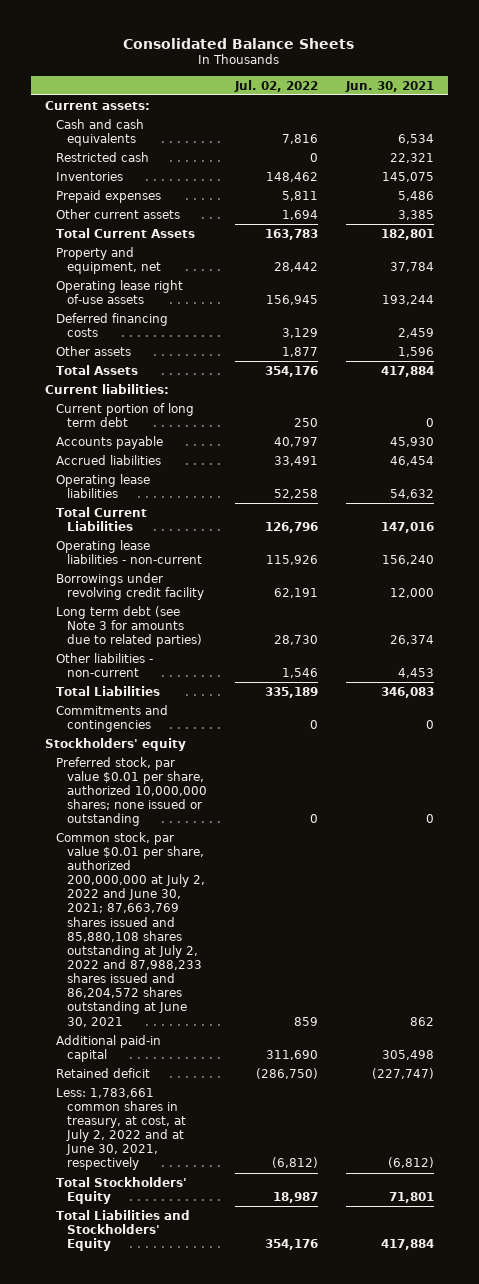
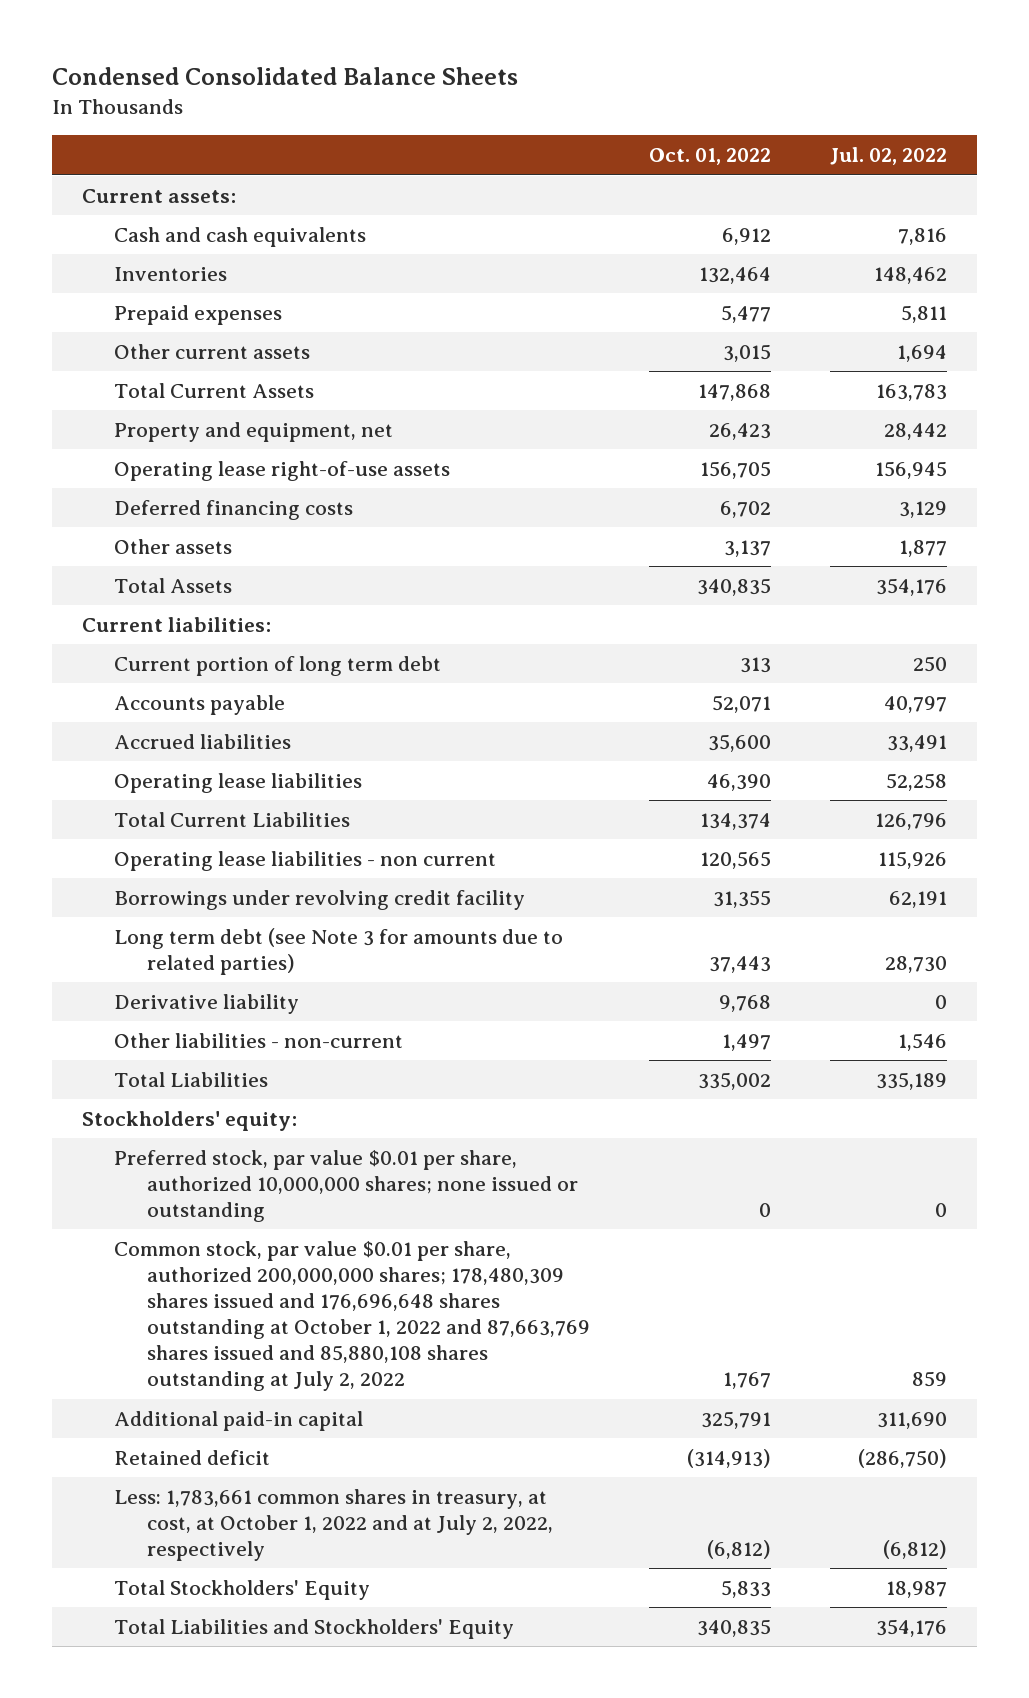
- Consolidated Balance Sheets
+ Condensed Consolidated Balance Sheets
- | Jul. 02, 2022 | Jun. 30, 2021
+ | Oct. 01, 2022 | Jul. 02, 2022
- Restricted cash | 0 | 22,321
- Operating lease right of-use assets | 156,945 | 193,244
+ Operating lease right-of-use assets | 156,705 | 156,945
- Operating lease liabilities - non-current | 115,926 | 156,240
+ Operating lease liabilities - non current | 120,565 | 115,926
+ Derivative liability | 9,768 | 0
- Commitments and contingencies | 0 | 0
- Stockholders' equity
+ Stockholders' equity:
- Common stock, par value $0.01 per share, authorized 200,000,000 at July 2, 2022 and June 30, 2021; 87,663,769 shares issued and 85,880,108 shares outstanding at July 2, 2022 and 87,988,233 shares issued and 86,204,572 shares outstanding at June 30, 2021 | 859 | 862
+ Common stock, par value $0.01 per share, authorized 200,000,000 shares; 178,480,309 shares issued and 176,696,648 shares outstanding at October 1, 2022 and 87,663,769 shares issued and 85,880,108 shares outstanding at July 2, 2022 | 1,767 | 859
- Less: 1,783,661 common shares in treasury, at cost, at July 2, 2022 and at June 30, 2021, respectively | (6,812) | (6,812)
+ Less: 1,783,661 common shares in treasury, at cost, at October 1, 2022 and at July 2, 2022, respectively | (6,812) | (6,812)

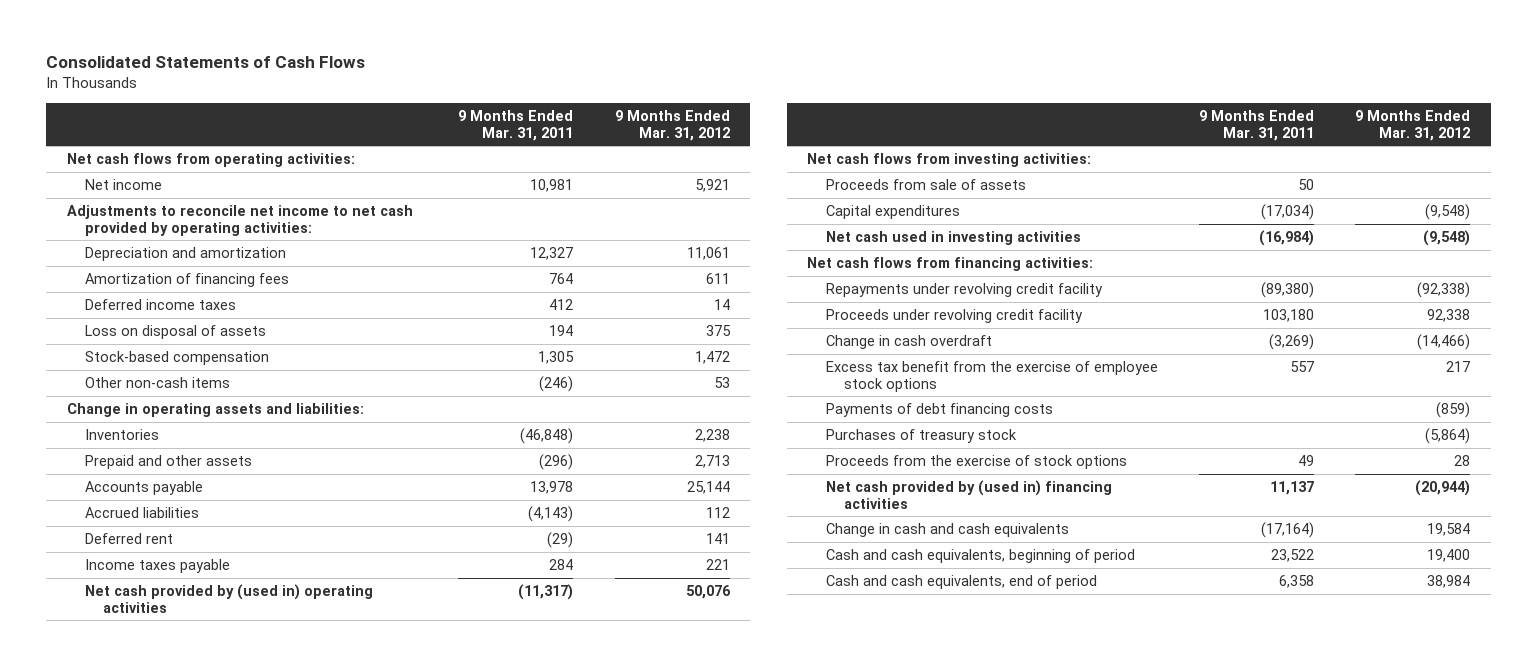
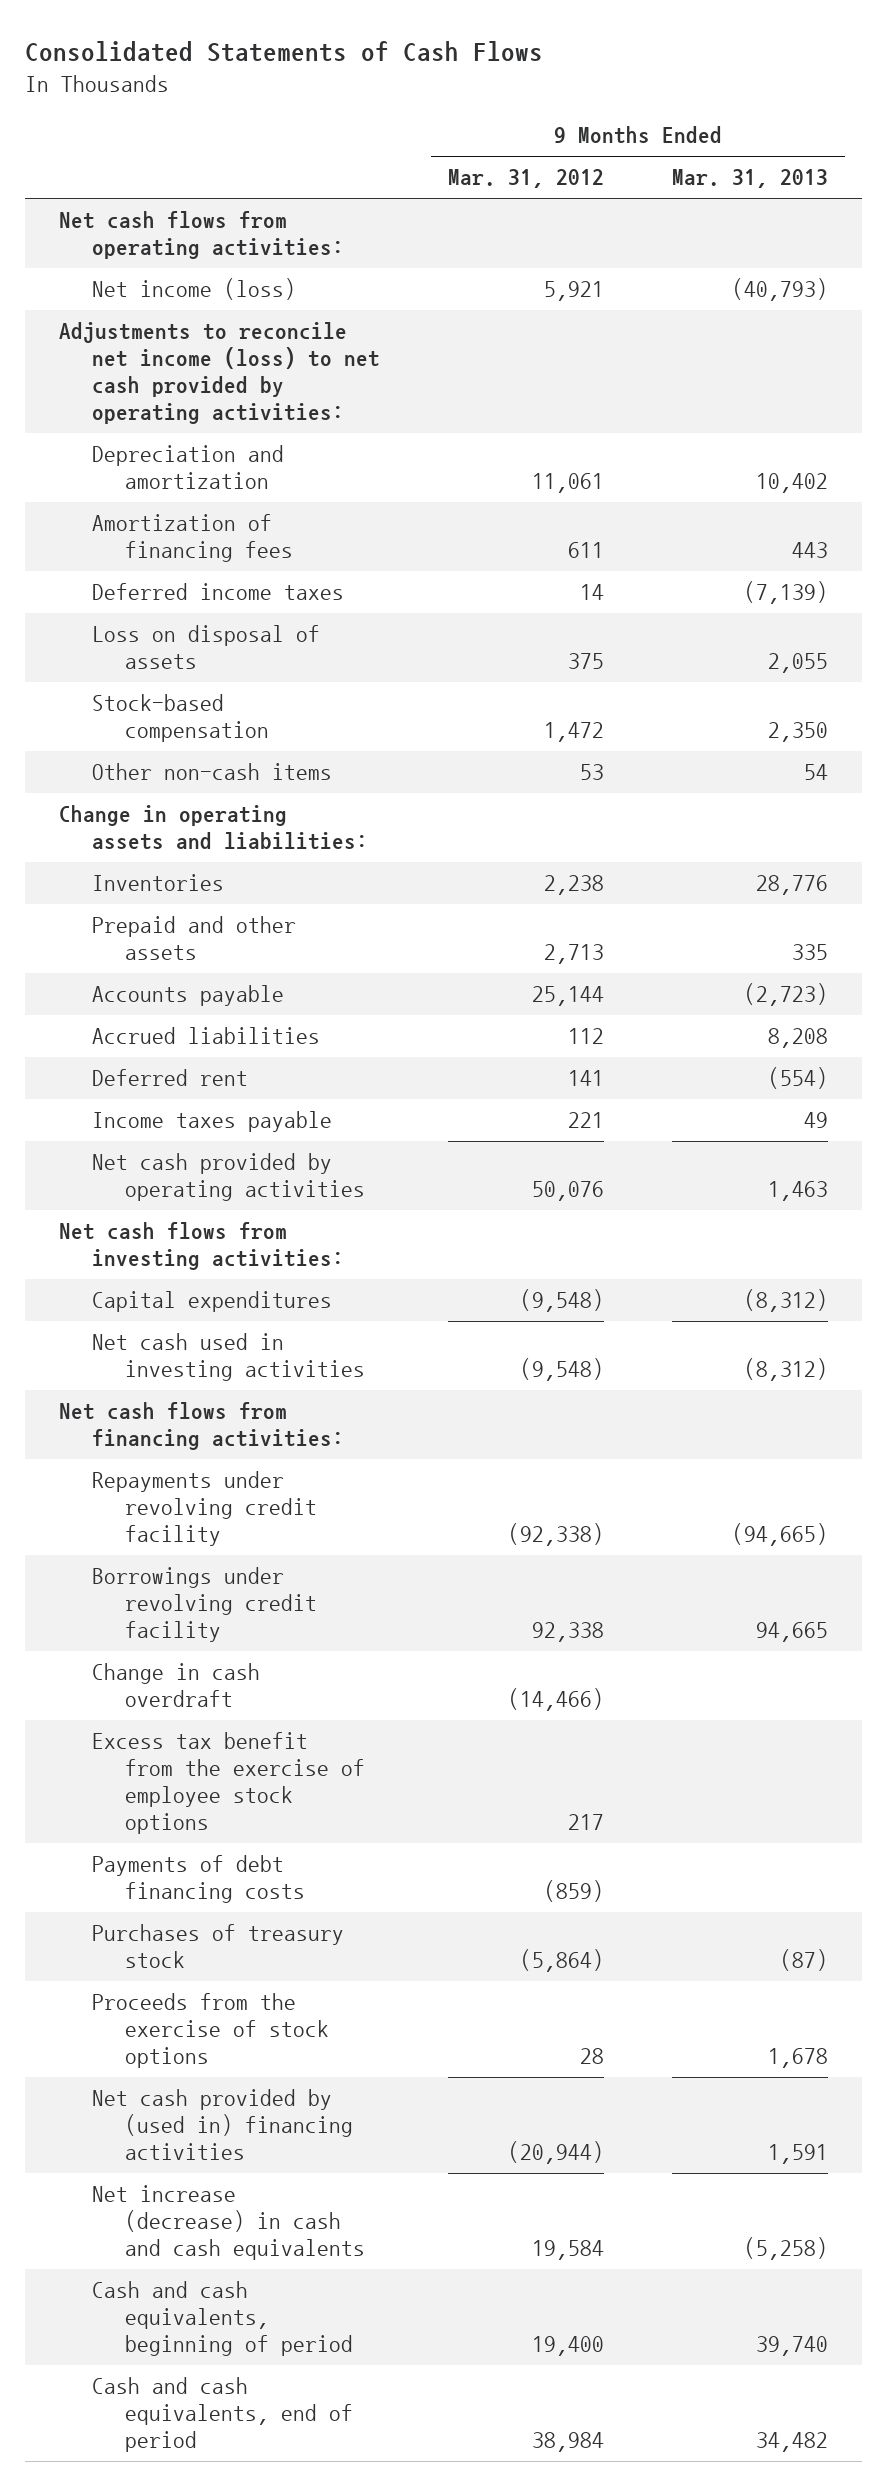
- | 9 Months Ended Mar. 31, 2011 | 9 Months Ended Mar. 31, 2012
+ | 9 Months Ended Mar. 31, 2012 | 9 Months Ended Mar. 31, 2013
- Net income | 10,981 | 5,921
- Adjustments to reconcile net income to net cash provided by operating activities:
+ Net income (loss) | 5,921 | (40,793)
+ Adjustments to reconcile net income (loss) to net cash provided by operating activities:
- Net cash provided by (used in) operating activities | (11,317) | 50,076
+ Net cash provided by operating activities | 50,076 | 1,463
- Proceeds from sale of assets | 50 |
- Proceeds under revolving credit facility | 103,180 | 92,338
+ Borrowings under revolving credit facility | 92,338 | 94,665
- Change in cash and cash equivalents | (17,164) | 19,584
+ Net increase (decrease) in cash and cash equivalents | 19,584 | (5,258)

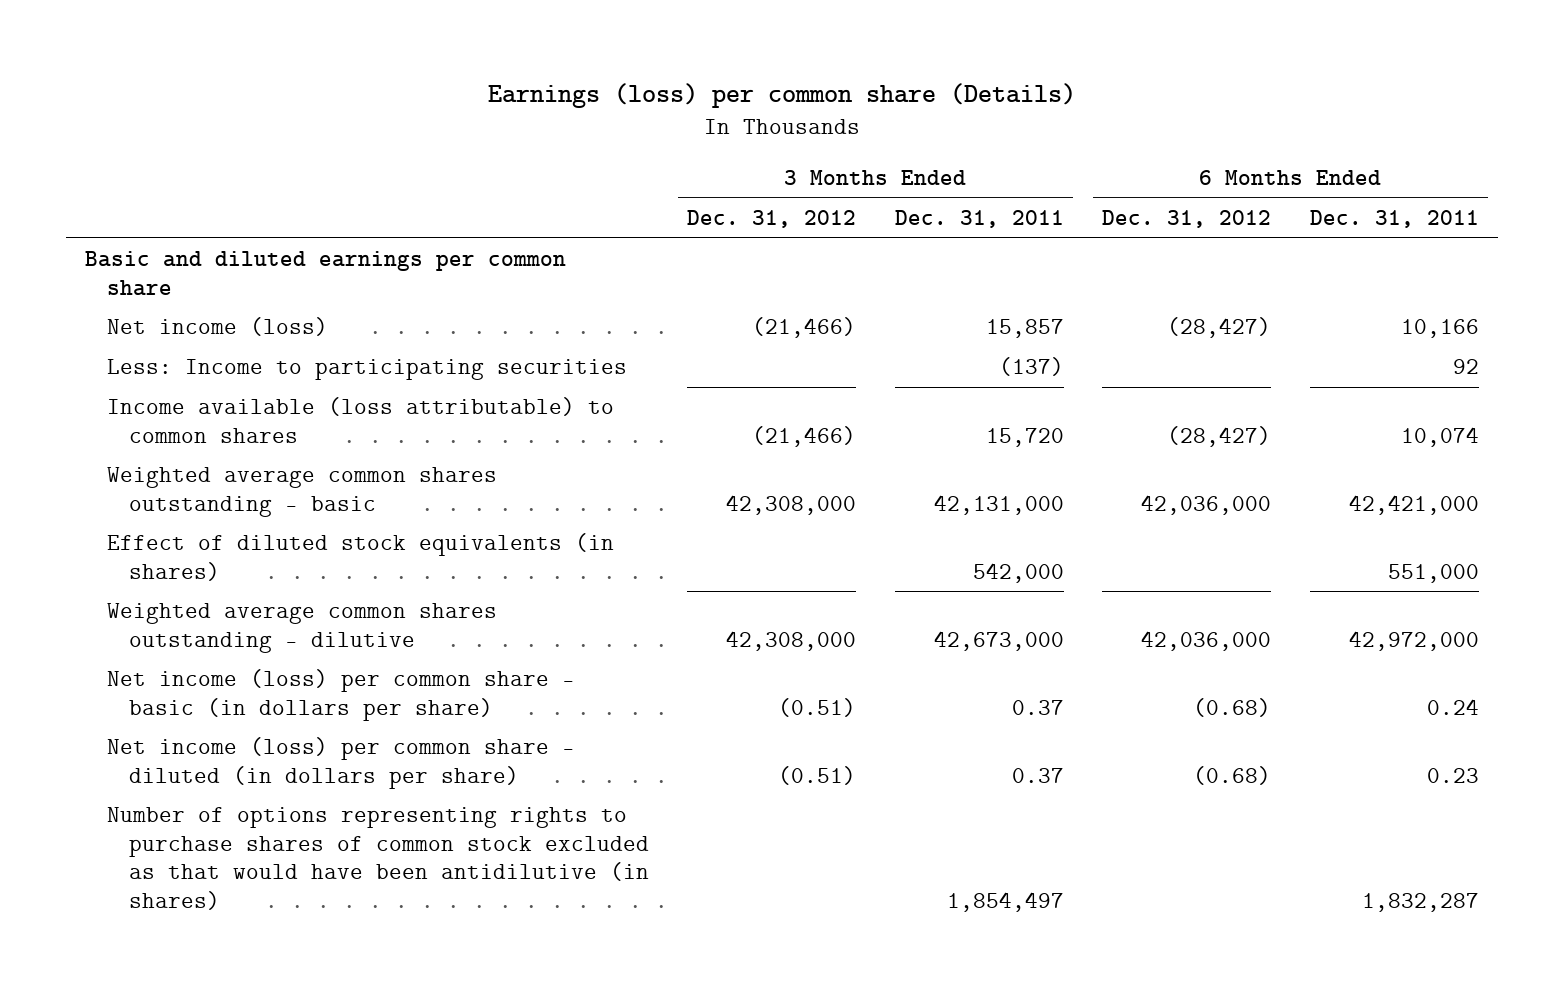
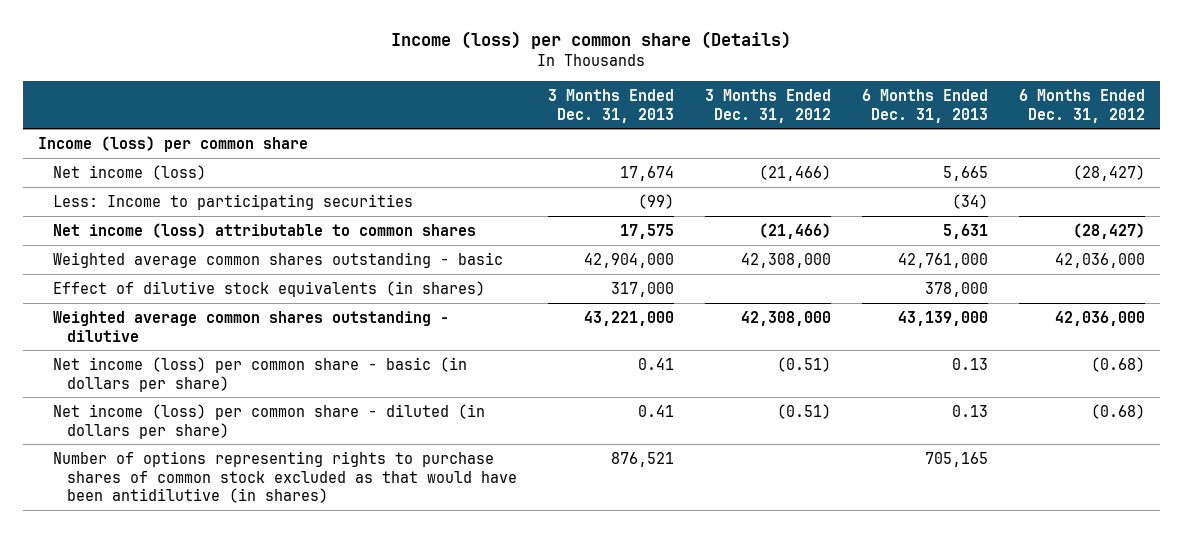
- Earnings (loss) per common share (Details)
+ Income (loss) per common share (Details)
- | 3 Months Ended Dec. 31, 2012 | 3 Months Ended Dec. 31, 2011 | 6 Months Ended Dec. 31, 2012 | 6 Months Ended Dec. 31, 2011
+ | 3 Months Ended Dec. 31, 2013 | 3 Months Ended Dec. 31, 2012 | 6 Months Ended Dec. 31, 2013 | 6 Months Ended Dec. 31, 2012
- Basic and diluted earnings per common share
+ Income (loss) per common share
- Income available (loss attributable) to common shares | (21,466) | 15,720 | (28,427) | 10,074
+ Net income (loss) attributable to common shares | 17,575 | (21,466) | 5,631 | (28,427)
- Effect of diluted stock equivalents (in shares) | | 542,000 | | 551,000
+ Effect of dilutive stock equivalents (in shares) | 317,000 | | 378,000 |

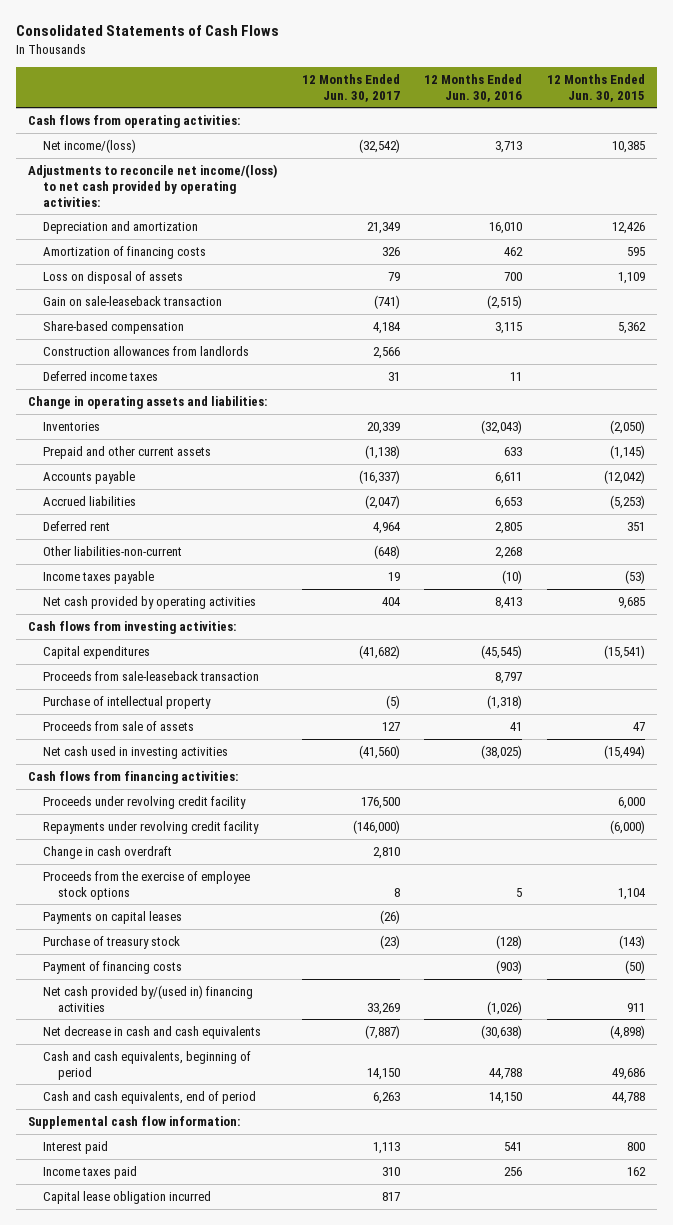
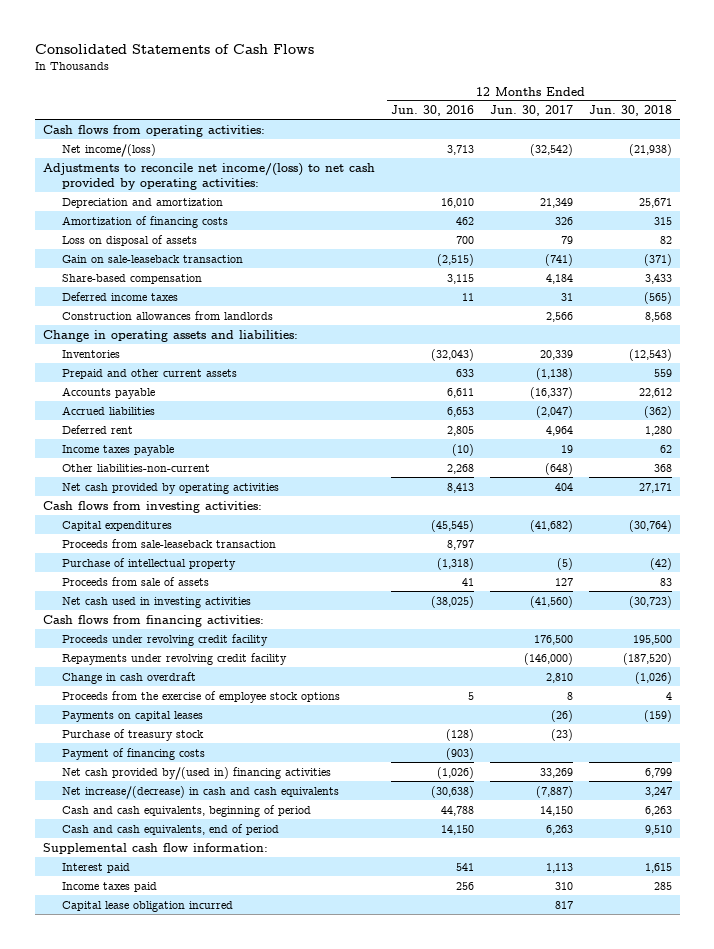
- | 12 Months Ended Jun. 30, 2017 | 12 Months Ended Jun. 30, 2016 | 12 Months Ended Jun. 30, 2015
+ | 12 Months Ended Jun. 30, 2016 | 12 Months Ended Jun. 30, 2017 | 12 Months Ended Jun. 30, 2018
moved down: Construction allowances from landlords | | 2,566 | 8,568
moved down: Other liabilities-non-current | 2,268 | (648) | 368
- Net decrease in cash and cash equivalents | (7,887) | (30,638) | (4,898)
+ Net increase/(decrease) in cash and cash equivalents | (30,638) | (7,887) | 3,247

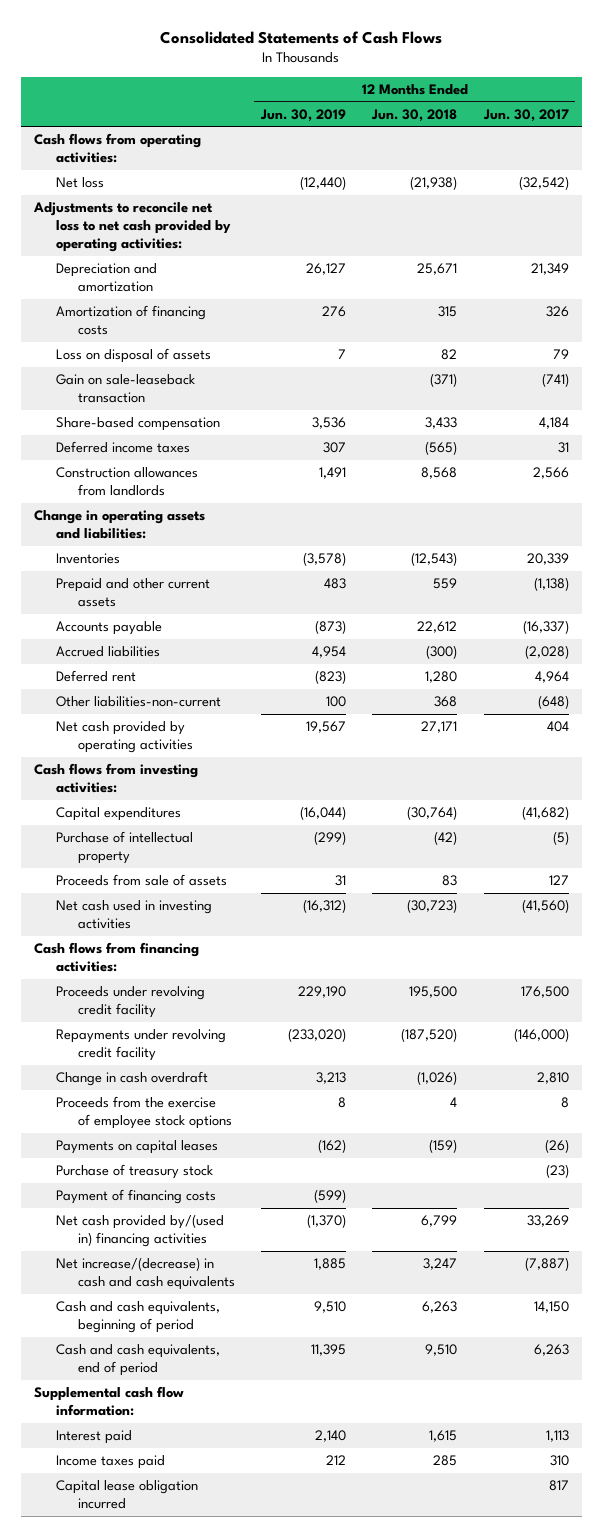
- | 12 Months Ended Jun. 30, 2016 | 12 Months Ended Jun. 30, 2017 | 12 Months Ended Jun. 30, 2018
+ | 12 Months Ended Jun. 30, 2019 | 12 Months Ended Jun. 30, 2018 | 12 Months Ended Jun. 30, 2017
- Net income/(loss) | 3,713 | (32,542) | (21,938)
- Adjustments to reconcile net income/(loss) to net cash provided by operating activities:
+ Net loss | (12,440) | (21,938) | (32,542)
+ Adjustments to reconcile net loss to net cash provided by operating activities:
- Accrued liabilities | 6,653 | (2,047) | (362)
+ Accrued liabilities | 4,954 | (300) | (2,028)
- Income taxes payable | (10) | 19 | 62
- Proceeds from sale-leaseback transaction | 8,797 | |

